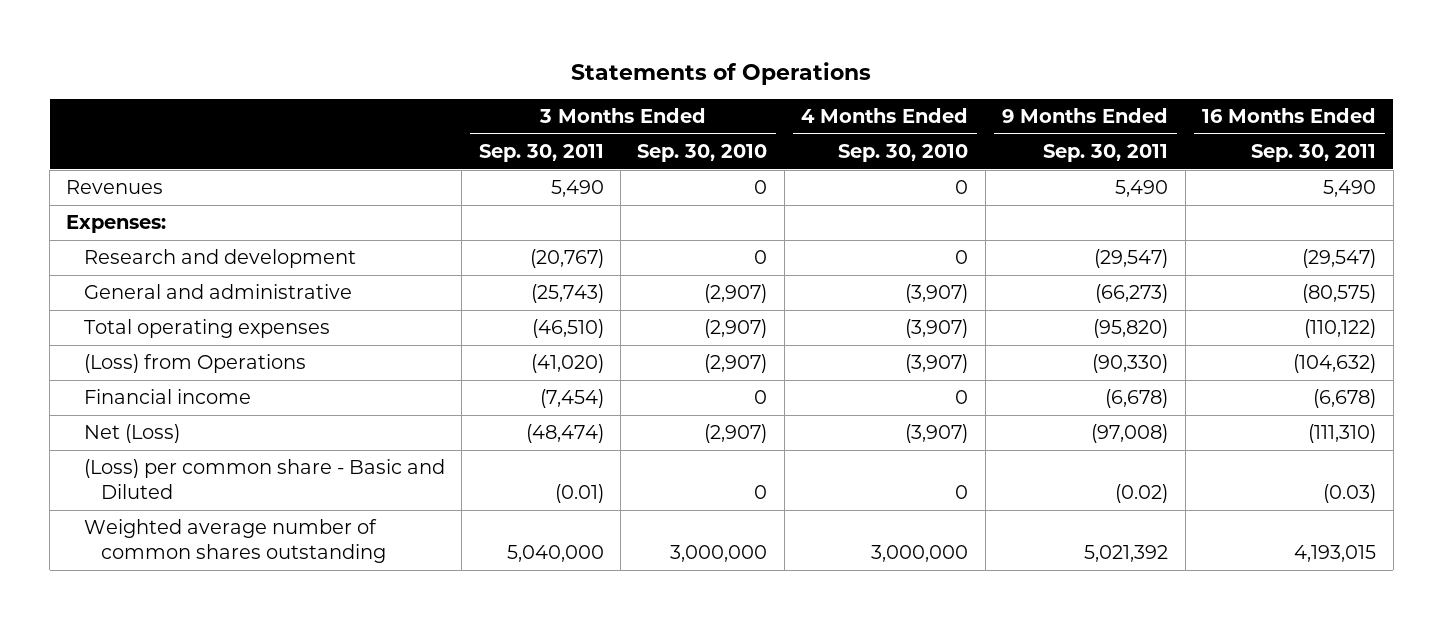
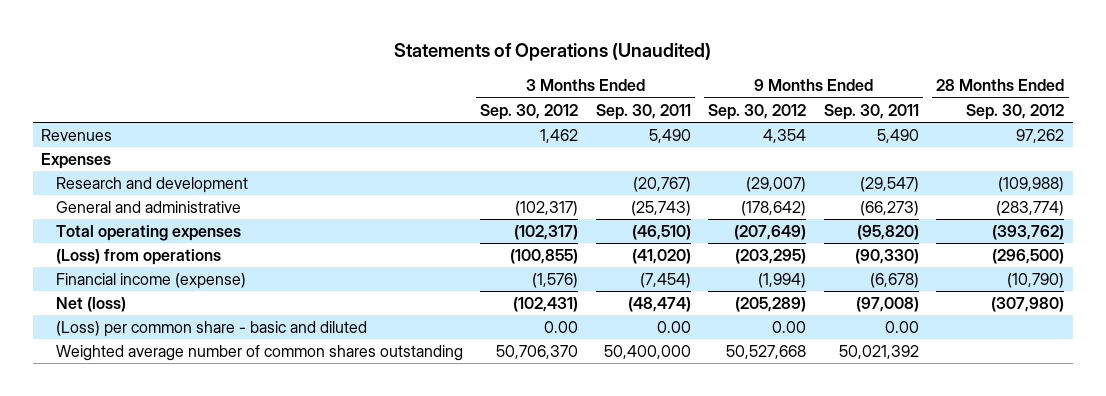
- Statements of Operations
+ Statements of Operations (Unaudited)
- | 3 Months Ended Sep. 30, 2011 | 3 Months Ended Sep. 30, 2010 | 4 Months Ended Sep. 30, 2010 | 9 Months Ended Sep. 30, 2011 | 16 Months Ended Sep. 30, 2011
+ | 3 Months Ended Sep. 30, 2012 | 3 Months Ended Sep. 30, 2011 | 9 Months Ended Sep. 30, 2012 | 9 Months Ended Sep. 30, 2011 | 28 Months Ended Sep. 30, 2012
- Expenses:
+ Expenses
- (Loss) from Operations | (41,020) | (2,907) | (3,907) | (90,330) | (104,632)
- Financial income | (7,454) | 0 | 0 | (6,678) | (6,678)
- Net (Loss) | (48,474) | (2,907) | (3,907) | (97,008) | (111,310)
- (Loss) per common share - Basic and Diluted | (0.01) | 0 | 0 | (0.02) | (0.03)
- Weighted average number of common shares outstanding | 5,040,000 | 3,000,000 | 3,000,000 | 5,021,392 | 4,193,015
+ (Loss) from operations | (100,855) | (41,020) | (203,295) | (90,330) | (296,500)
+ Financial income (expense) | (1,576) | (7,454) | (1,994) | (6,678) | (10,790)
+ Net (loss) | (102,431) | (48,474) | (205,289) | (97,008) | (307,980)
+ (Loss) per common share - basic and diluted | 0.00 | 0.00 | 0.00 | 0.00 |
+ Weighted average number of common shares outstanding | 50,706,370 | 50,400,000 | 50,527,668 | 50,021,392 |

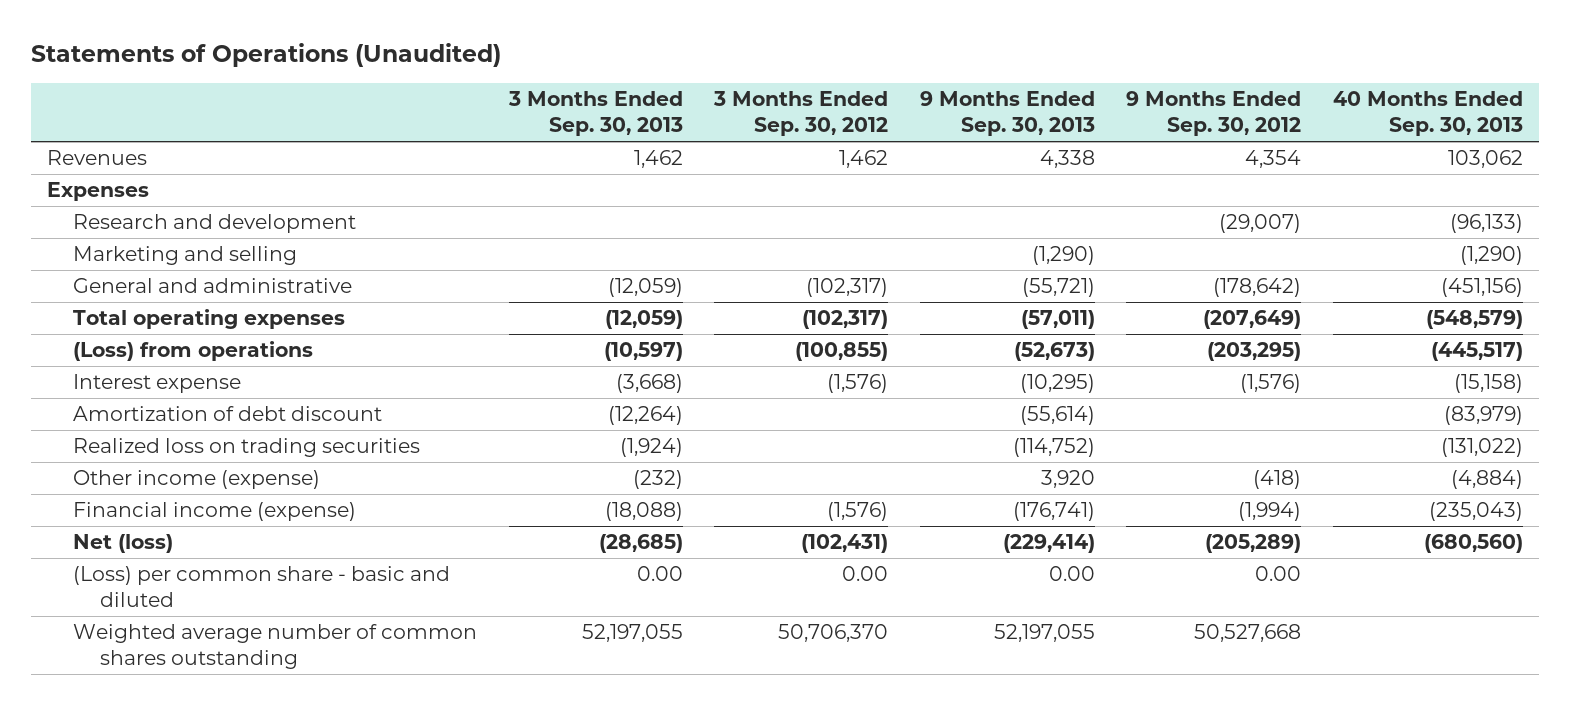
- | 3 Months Ended Sep. 30, 2012 | 3 Months Ended Sep. 30, 2011 | 9 Months Ended Sep. 30, 2012 | 9 Months Ended Sep. 30, 2011 | 28 Months Ended Sep. 30, 2012
+ | 3 Months Ended Sep. 30, 2013 | 3 Months Ended Sep. 30, 2012 | 9 Months Ended Sep. 30, 2013 | 9 Months Ended Sep. 30, 2012 | 40 Months Ended Sep. 30, 2013
+ Marketing and selling | | | (1,290) | | (1,290)
+ Interest expense | (3,668) | (1,576) | (10,295) | (1,576) | (15,158)
+ Amortization of debt discount | (12,264) | | (55,614) | | (83,979)
+ Realized loss on trading securities | (1,924) | | (114,752) | | (131,022)
+ Other income (expense) | (232) | | 3,920 | (418) | (4,884)

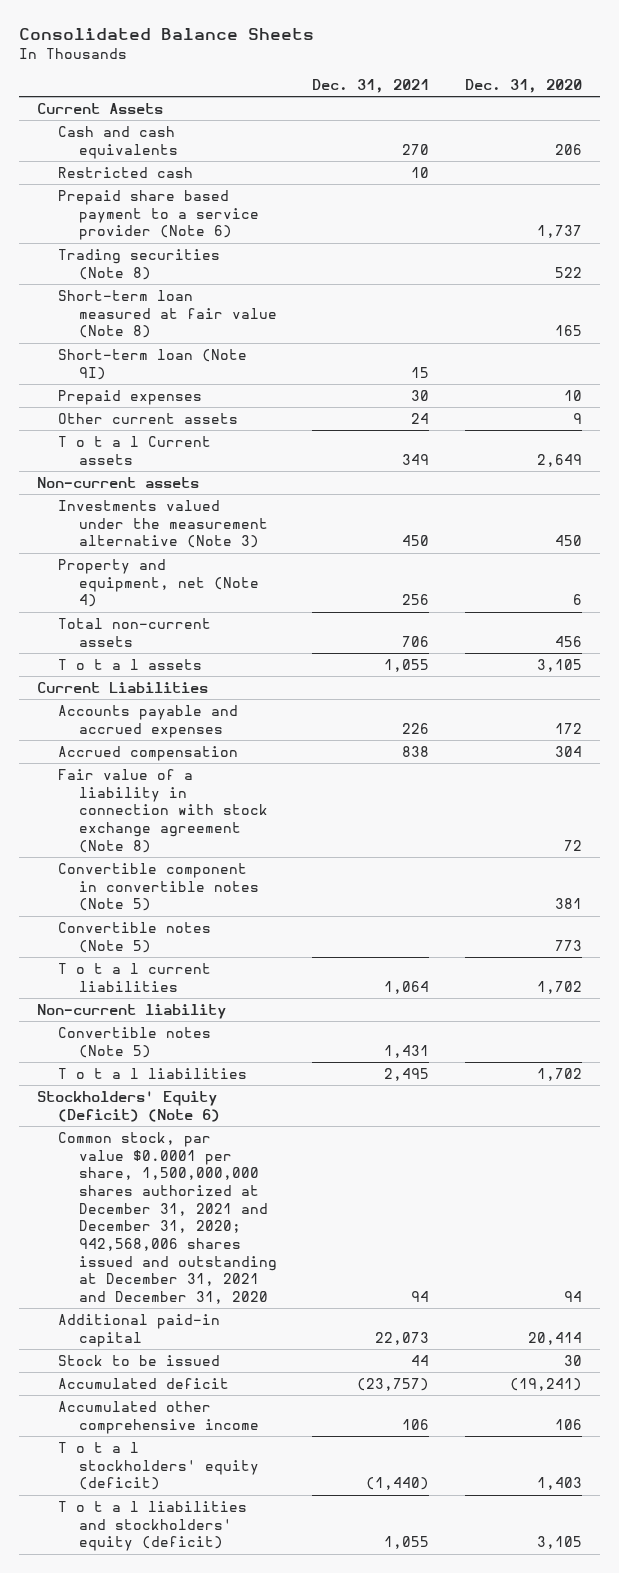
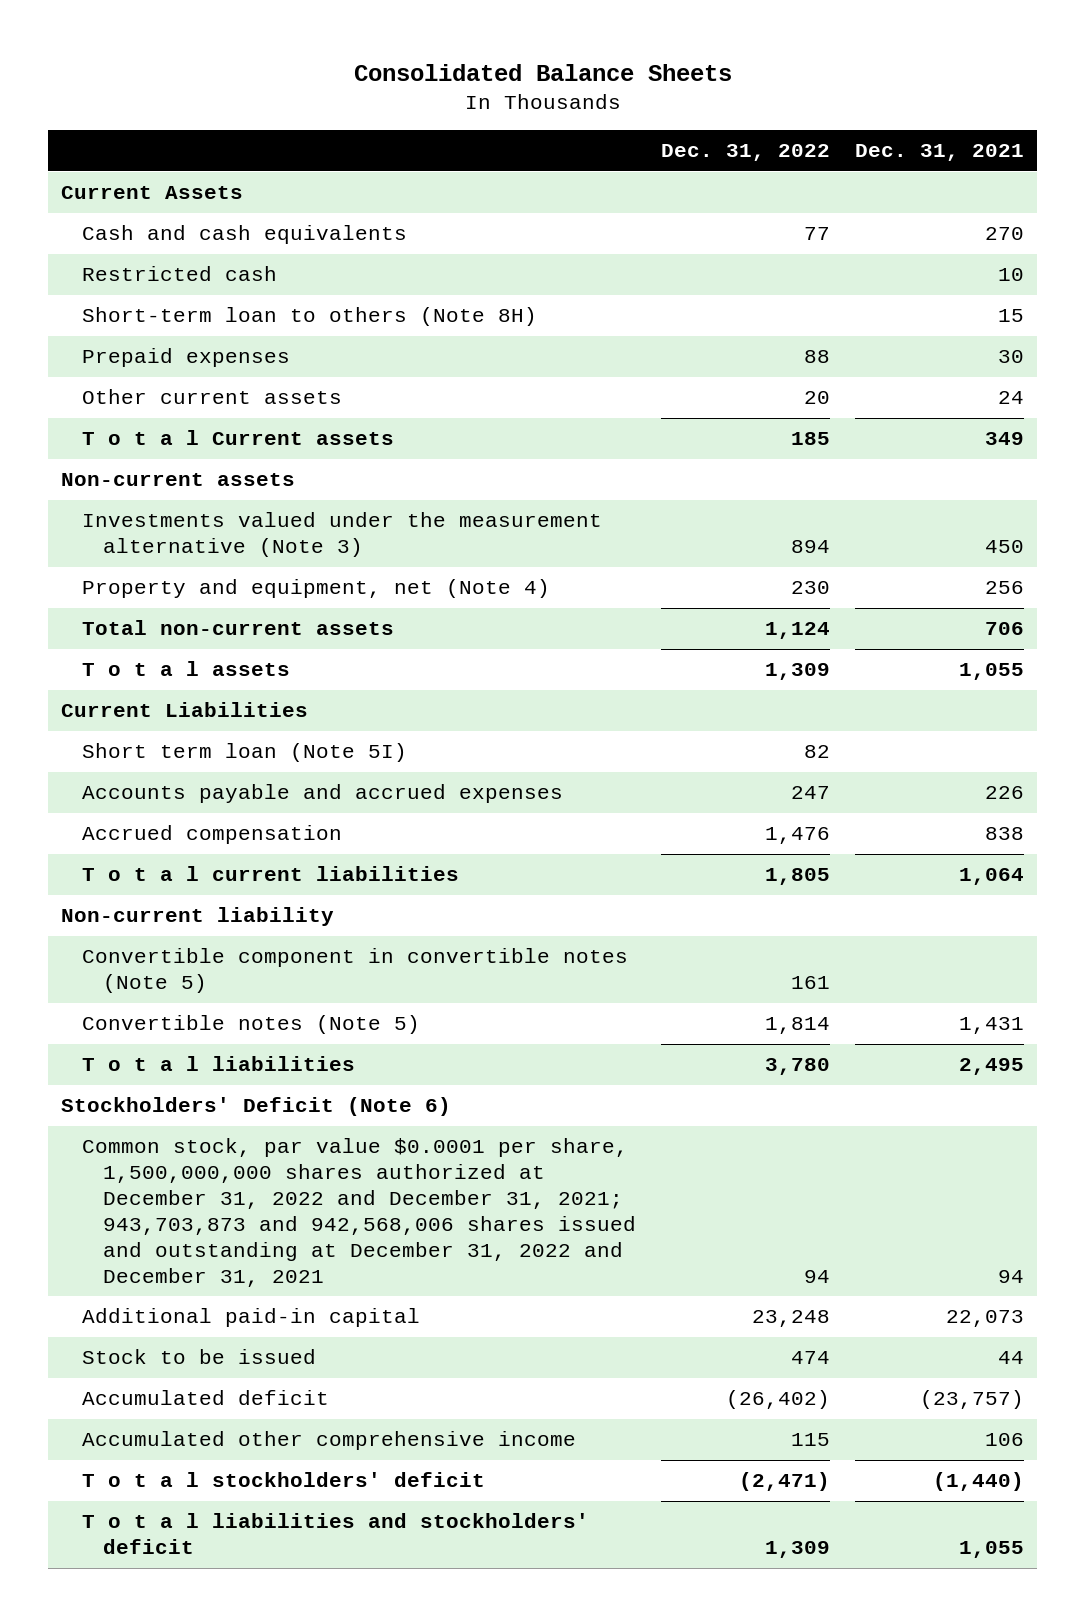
- | Dec. 31, 2021 | Dec. 31, 2020
+ | Dec. 31, 2022 | Dec. 31, 2021
- Prepaid share based payment to a service provider (Note 6) | | 1,737
- Trading securities (Note 8) | | 522
- Short-term loan measured at fair value (Note 8) | | 165
- Short-term loan (Note 9I) | 15 |
+ Short-term loan to others (Note 8H) | | 15
+ Short term loan (Note 5I) | 82 |
- Fair value of a liability in connection with stock exchange agreement (Note 8) | | 72
- Convertible notes (Note 5) | | 773
moved down: Convertible component in convertible notes (Note 5) | 161 |
- Stockholders' Equity (Deficit) (Note 6)
- Common stock, par value $0.0001 per share, 1,500,000,000 shares authorized at December 31, 2021 and December 31, 2020; 942,568,006 shares issued and outstanding at December 31, 2021 and December 31, 2020 | 94 | 94
+ Stockholders' Deficit (Note 6)
+ Common stock, par value $0.0001 per share, 1,500,000,000 shares authorized at December 31, 2022 and December 31, 2021; 943,703,873 and 942,568,006 shares issued and outstanding at December 31, 2022 and December 31, 2021 | 94 | 94
- T o t a l stockholders' equity (deficit) | (1,440) | 1,403
- T o t a l liabilities and stockholders' equity (deficit) | 1,055 | 3,105
+ T o t a l stockholders' deficit | (2,471) | (1,440)
+ T o t a l liabilities and stockholders' deficit | 1,309 | 1,055

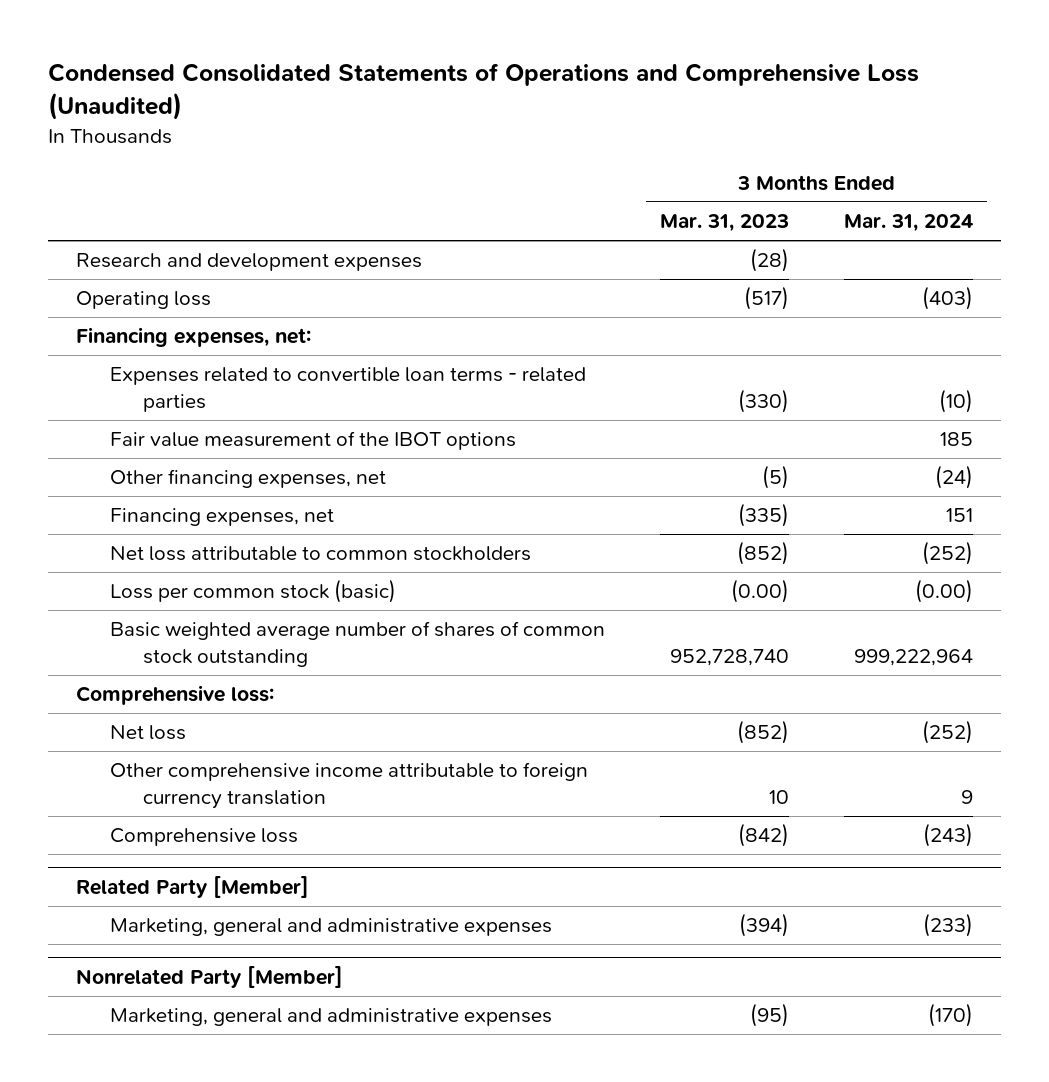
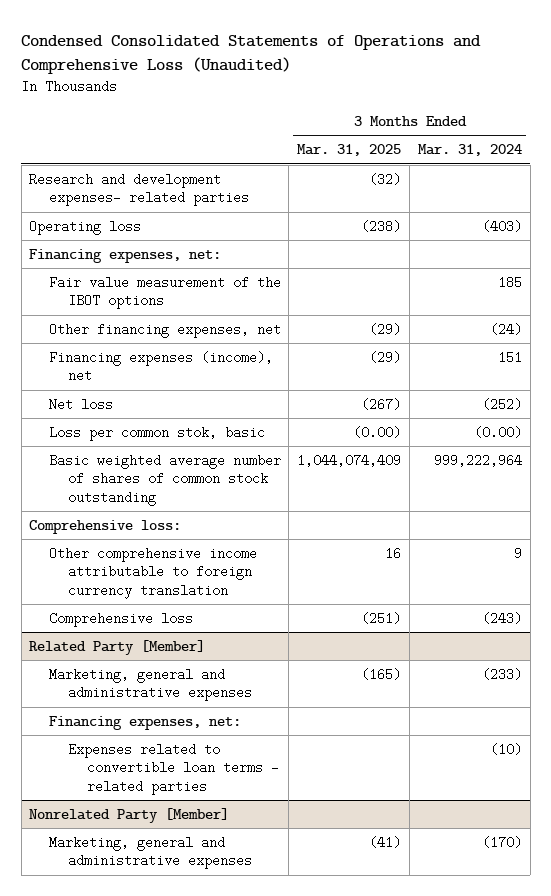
- | 3 Months Ended Mar. 31, 2023 | 3 Months Ended Mar. 31, 2024
+ | 3 Months Ended Mar. 31, 2025 | 3 Months Ended Mar. 31, 2024
- Research and development expenses | (28) |
+ Research and development expenses- related parties | (32) |
- Expenses related to convertible loan terms - related parties | (330) | (10)
- Financing expenses, net | (335) | 151
- Net loss attributable to common stockholders | (852) | (252)
- Loss per common stock (basic) | (0.00) | (0.00)
+ Financing expenses (income), net | (29) | 151
moved up: Net loss | (267) | (252)
+ Loss per common stok, basic | (0.00) | (0.00)
@ Related Party [Member]
+ Financing expenses, net:
+ Expenses related to convertible loan terms - related parties | | (10)

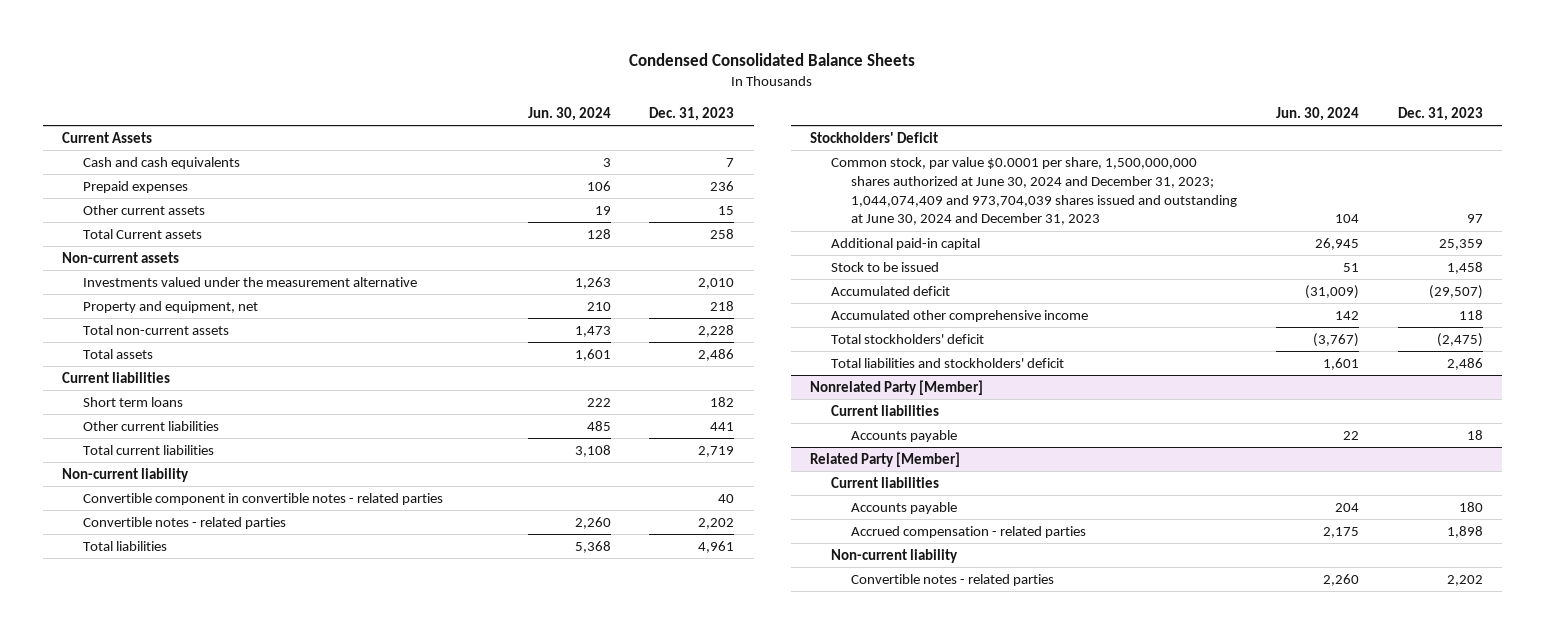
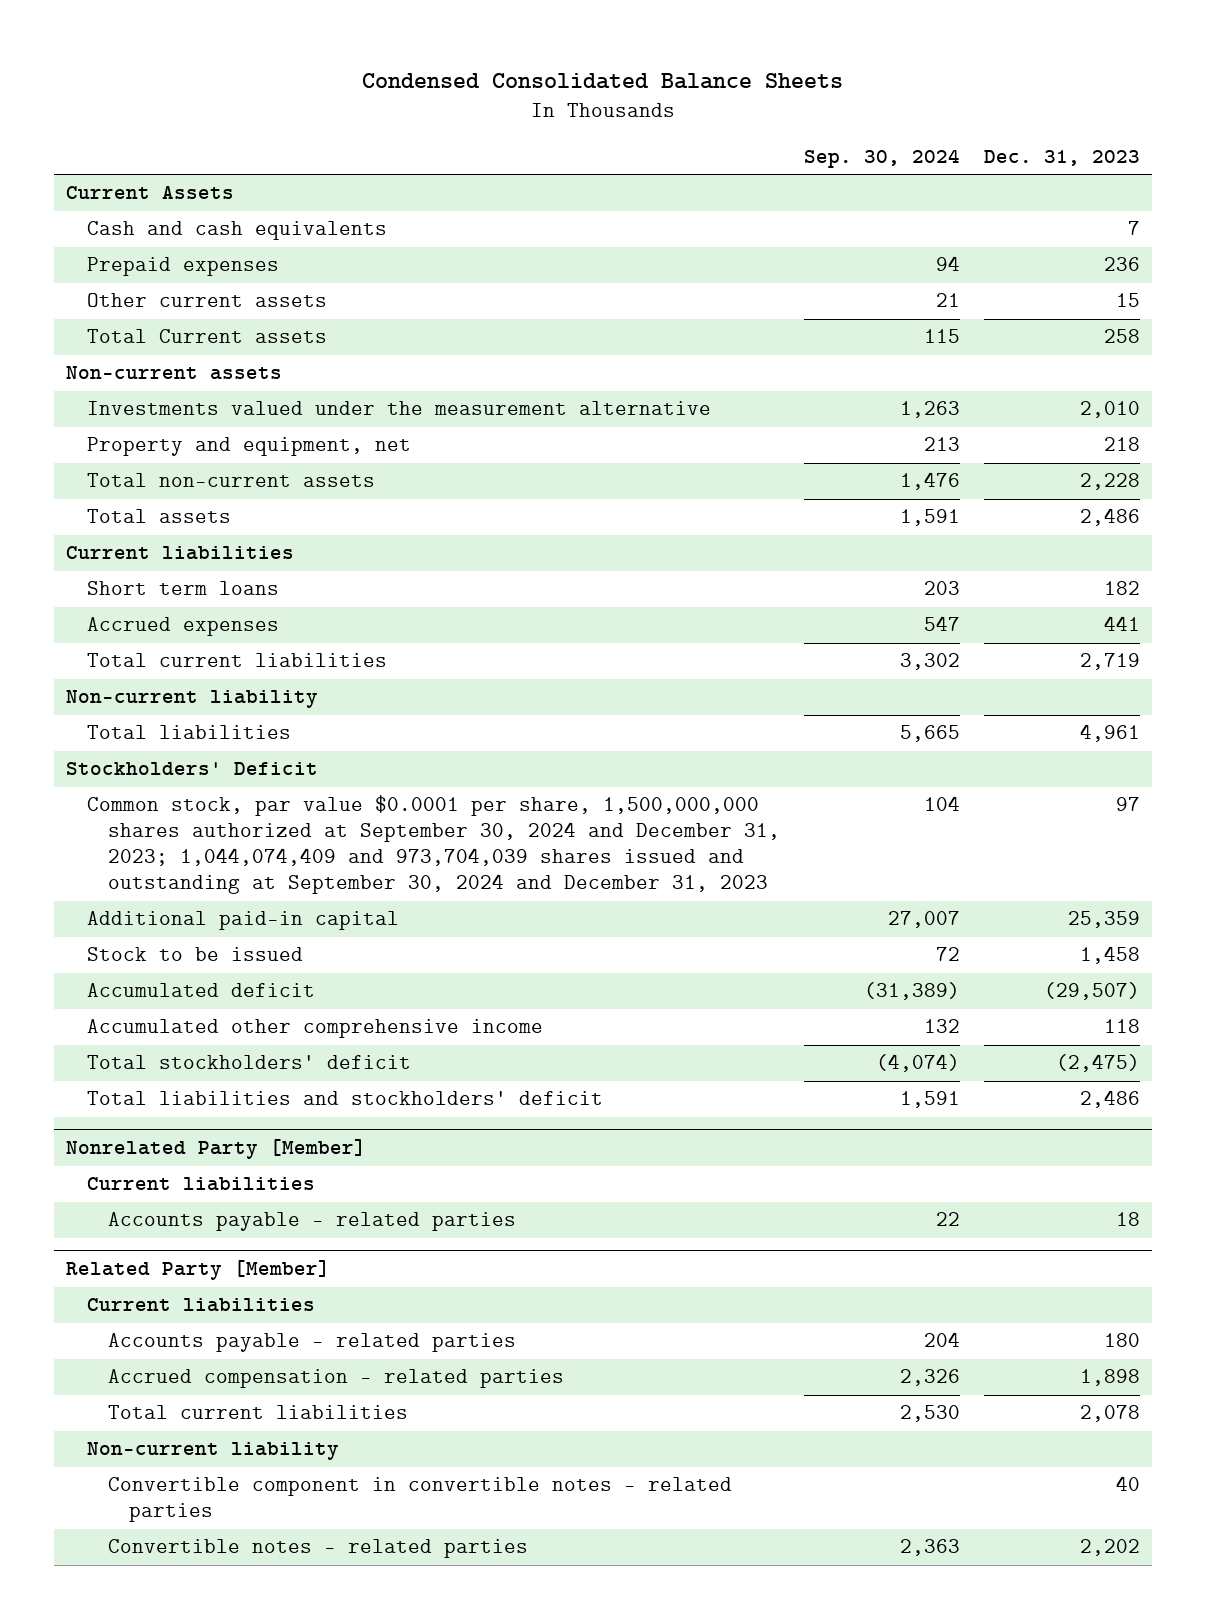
- | Jun. 30, 2024 | Dec. 31, 2023
+ | Sep. 30, 2024 | Dec. 31, 2023
- Other current liabilities | 485 | 441
+ Accrued expenses | 547 | 441
- Convertible component in convertible notes - related parties | | 40
- Convertible notes - related parties | 2,260 | 2,202
- Common stock, par value $0.0001 per share, 1,500,000,000 shares authorized at June 30, 2024 and December 31, 2023; 1,044,074,409 and 973,704,039 shares issued and outstanding at June 30, 2024 and December 31, 2023 | 104 | 97
+ Common stock, par value $0.0001 per share, 1,500,000,000 shares authorized at September 30, 2024 and December 31, 2023; 1,044,074,409 and 973,704,039 shares issued and outstanding at September 30, 2024 and December 31, 2023 | 104 | 97
@ Nonrelated Party [Member]
- Accounts payable | 22 | 18
+ Accounts payable - related parties | 22 | 18
@ Related Party [Member]
- Accounts payable | 204 | 180
+ Accounts payable - related parties | 204 | 180
+ Total current liabilities | 2,530 | 2,078
+ Convertible component in convertible notes - related parties | | 40

